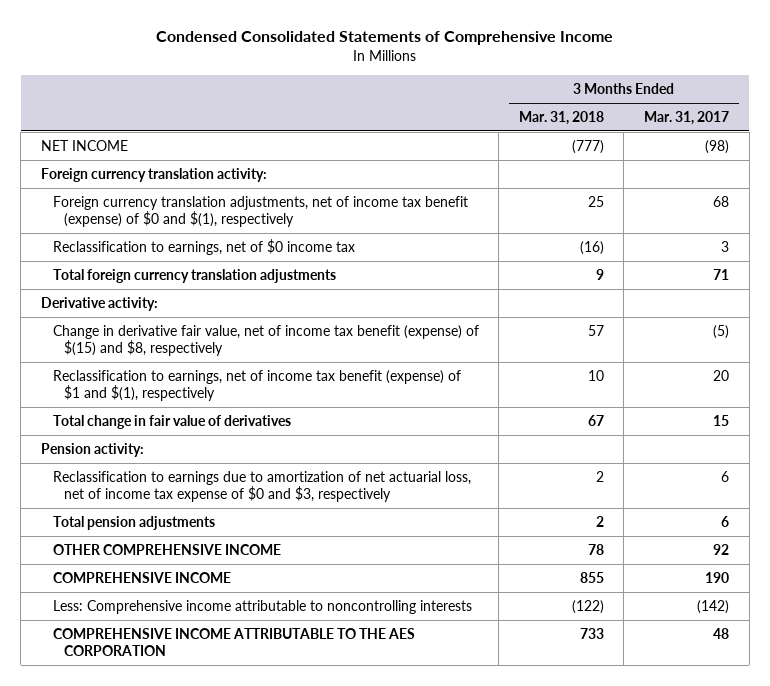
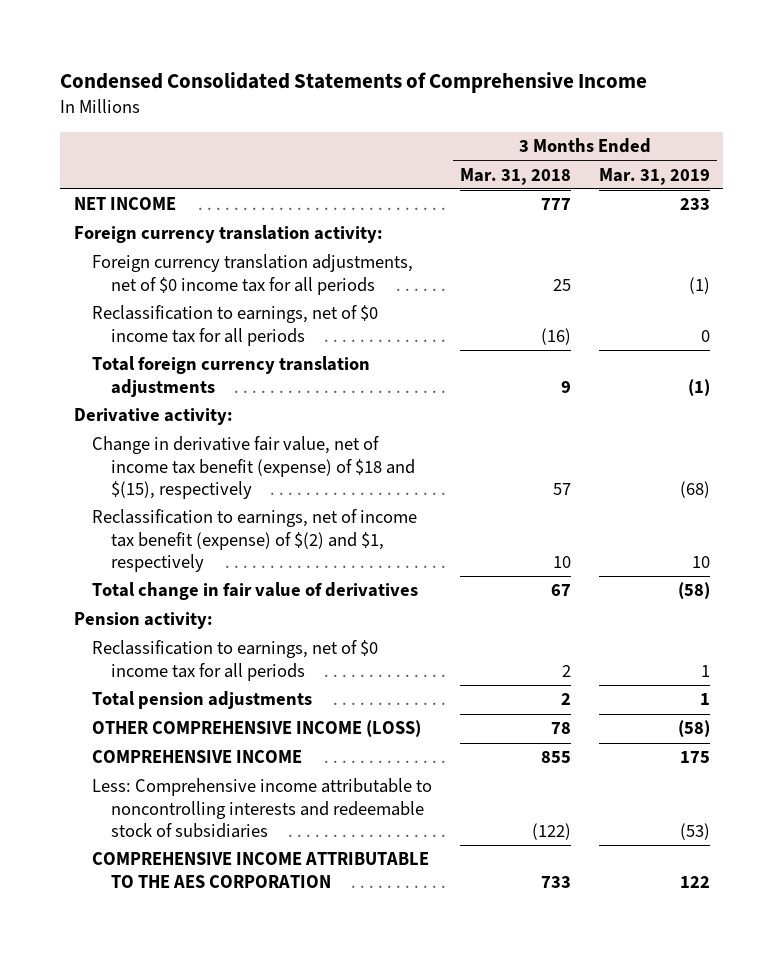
- | 3 Months Ended Mar. 31, 2018 | 3 Months Ended Mar. 31, 2017
+ | 3 Months Ended Mar. 31, 2018 | 3 Months Ended Mar. 31, 2019
- NET INCOME | (777) | (98)
+ NET INCOME | 777 | 233
- Foreign currency translation adjustments, net of income tax benefit (expense) of $0 and $(1), respectively | 25 | 68
- Reclassification to earnings, net of $0 income tax | (16) | 3
+ Foreign currency translation adjustments, net of $0 income tax for all periods | 25 | (1)
+ Reclassification to earnings, net of $0 income tax for all periods | (16) | 0
- Change in derivative fair value, net of income tax benefit (expense) of $(15) and $8, respectively | 57 | (5)
- Reclassification to earnings, net of income tax benefit (expense) of $1 and $(1), respectively | 10 | 20
+ Change in derivative fair value, net of income tax benefit (expense) of $18 and $(15), respectively | 57 | (68)
+ Reclassification to earnings, net of income tax benefit (expense) of $(2) and $1, respectively | 10 | 10
- Reclassification to earnings due to amortization of net actuarial loss, net of income tax expense of $0 and $3, respectively | 2 | 6
+ Reclassification to earnings, net of $0 income tax for all periods | 2 | 1
- OTHER COMPREHENSIVE INCOME | 78 | 92
+ OTHER COMPREHENSIVE INCOME (LOSS) | 78 | (58)
- Less: Comprehensive income attributable to noncontrolling interests | (122) | (142)
+ Less: Comprehensive income attributable to noncontrolling interests and redeemable stock of subsidiaries | (122) | (53)

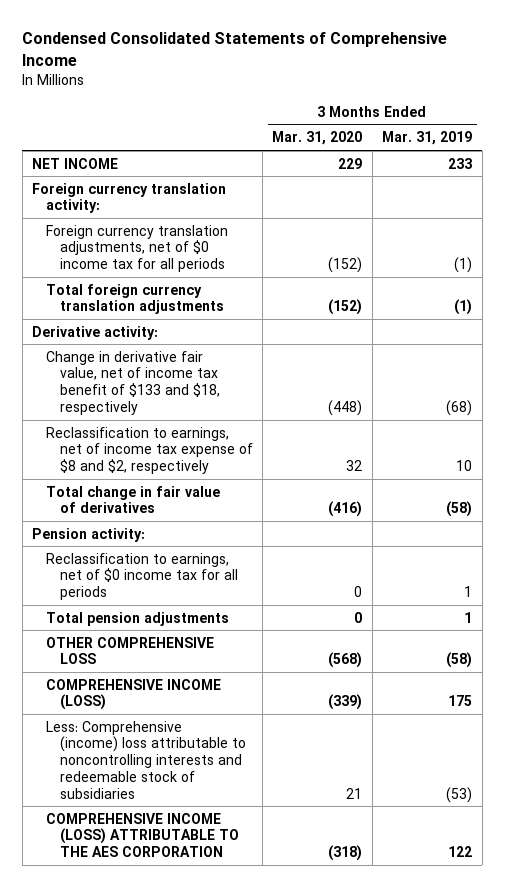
- | 3 Months Ended Mar. 31, 2018 | 3 Months Ended Mar. 31, 2019
+ | 3 Months Ended Mar. 31, 2020 | 3 Months Ended Mar. 31, 2019
- Reclassification to earnings, net of $0 income tax for all periods | (16) | 0
- Change in derivative fair value, net of income tax benefit (expense) of $18 and $(15), respectively | 57 | (68)
- Reclassification to earnings, net of income tax benefit (expense) of $(2) and $1, respectively | 10 | 10
+ Change in derivative fair value, net of income tax benefit of $133 and $18, respectively | (448) | (68)
+ Reclassification to earnings, net of income tax expense of $8 and $2, respectively | 32 | 10
- OTHER COMPREHENSIVE INCOME (LOSS) | 78 | (58)
- COMPREHENSIVE INCOME | 855 | 175
- Less: Comprehensive income attributable to noncontrolling interests and redeemable stock of subsidiaries | (122) | (53)
- COMPREHENSIVE INCOME ATTRIBUTABLE TO THE AES CORPORATION | 733 | 122
+ OTHER COMPREHENSIVE LOSS | (568) | (58)
+ COMPREHENSIVE INCOME (LOSS) | (339) | 175
+ Less: Comprehensive (income) loss attributable to noncontrolling interests and redeemable stock of subsidiaries | 21 | (53)
+ COMPREHENSIVE INCOME (LOSS) ATTRIBUTABLE TO THE AES CORPORATION | (318) | 122

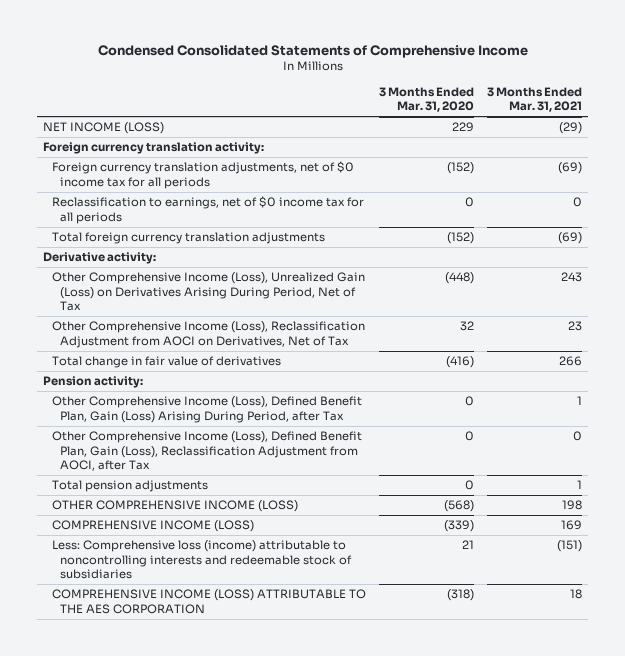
- | 3 Months Ended Mar. 31, 2020 | 3 Months Ended Mar. 31, 2019
+ | 3 Months Ended Mar. 31, 2020 | 3 Months Ended Mar. 31, 2021
- NET INCOME | 229 | 233
+ NET INCOME (LOSS) | 229 | (29)
moved up: Reclassification to earnings, net of $0 income tax for all periods | 0 | 0
- Change in derivative fair value, net of income tax benefit of $133 and $18, respectively | (448) | (68)
- Reclassification to earnings, net of income tax expense of $8 and $2, respectively | 32 | 10
+ Other Comprehensive Income (Loss), Unrealized Gain (Loss) on Derivatives Arising During Period, Net of Tax | (448) | 243
+ Other Comprehensive Income (Loss), Reclassification Adjustment from AOCI on Derivatives, Net of Tax | 32 | 23
+ Other Comprehensive Income (Loss), Defined Benefit Plan, Gain (Loss) Arising During Period, after Tax | 0 | 1
+ Other Comprehensive Income (Loss), Defined Benefit Plan, Gain (Loss), Reclassification Adjustment from AOCI, after Tax | 0 | 0
- OTHER COMPREHENSIVE LOSS | (568) | (58)
+ OTHER COMPREHENSIVE INCOME (LOSS) | (568) | 198
- Less: Comprehensive (income) loss attributable to noncontrolling interests and redeemable stock of subsidiaries | 21 | (53)
+ Less: Comprehensive loss (income) attributable to noncontrolling interests and redeemable stock of subsidiaries | 21 | (151)

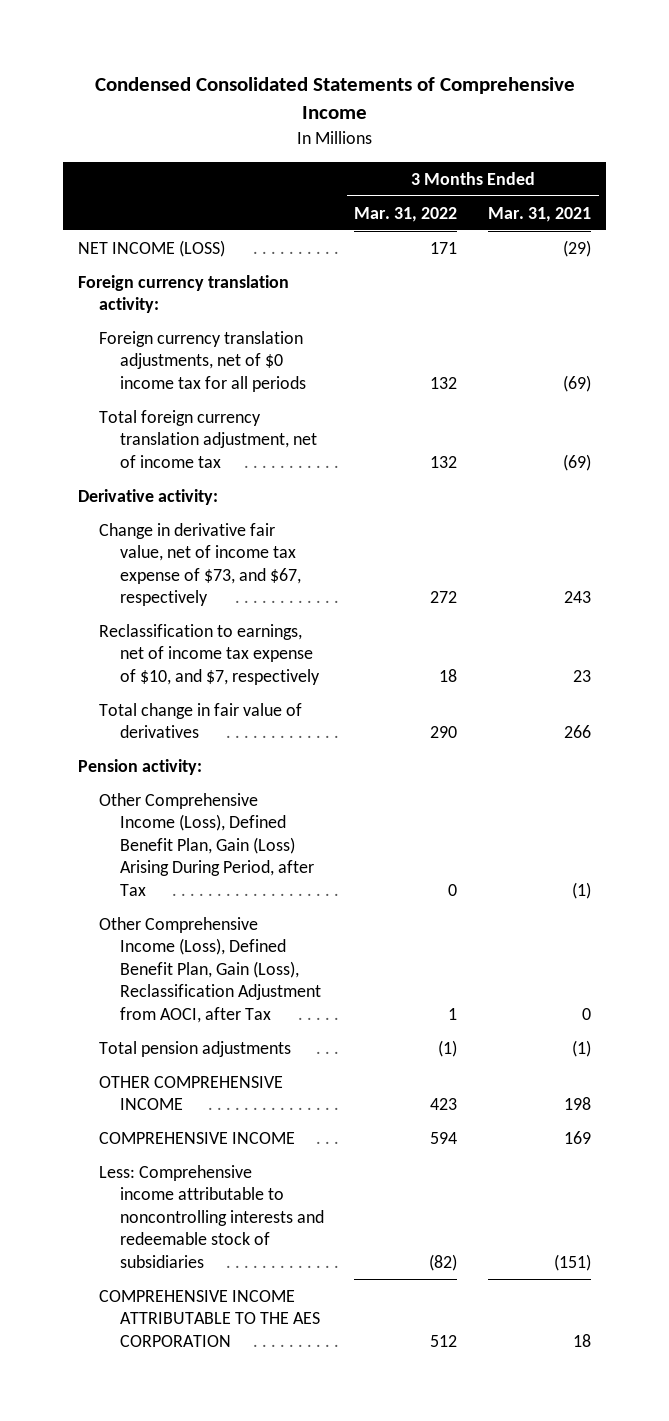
- | 3 Months Ended Mar. 31, 2020 | 3 Months Ended Mar. 31, 2021
+ | 3 Months Ended Mar. 31, 2022 | 3 Months Ended Mar. 31, 2021
- Reclassification to earnings, net of $0 income tax for all periods | 0 | 0
- Total foreign currency translation adjustments | (152) | (69)
+ Total foreign currency translation adjustment, net of income tax | 132 | (69)
- Other Comprehensive Income (Loss), Unrealized Gain (Loss) on Derivatives Arising During Period, Net of Tax | (448) | 243
- Other Comprehensive Income (Loss), Reclassification Adjustment from AOCI on Derivatives, Net of Tax | 32 | 23
+ Change in derivative fair value, net of income tax expense of $73, and $67, respectively | 272 | 243
+ Reclassification to earnings, net of income tax expense of $10, and $7, respectively | 18 | 23
- Other Comprehensive Income (Loss), Defined Benefit Plan, Gain (Loss) Arising During Period, after Tax | 0 | 1
+ Other Comprehensive Income (Loss), Defined Benefit Plan, Gain (Loss) Arising During Period, after Tax | 0 | (1)
- Total pension adjustments | 0 | 1
- OTHER COMPREHENSIVE INCOME (LOSS) | (568) | 198
- COMPREHENSIVE INCOME (LOSS) | (339) | 169
- Less: Comprehensive loss (income) attributable to noncontrolling interests and redeemable stock of subsidiaries | 21 | (151)
- COMPREHENSIVE INCOME (LOSS) ATTRIBUTABLE TO THE AES CORPORATION | (318) | 18
+ Total pension adjustments | (1) | (1)
+ OTHER COMPREHENSIVE INCOME | 423 | 198
+ COMPREHENSIVE INCOME | 594 | 169
+ Less: Comprehensive income attributable to noncontrolling interests and redeemable stock of subsidiaries | (82) | (151)
+ COMPREHENSIVE INCOME ATTRIBUTABLE TO THE AES CORPORATION | 512 | 18

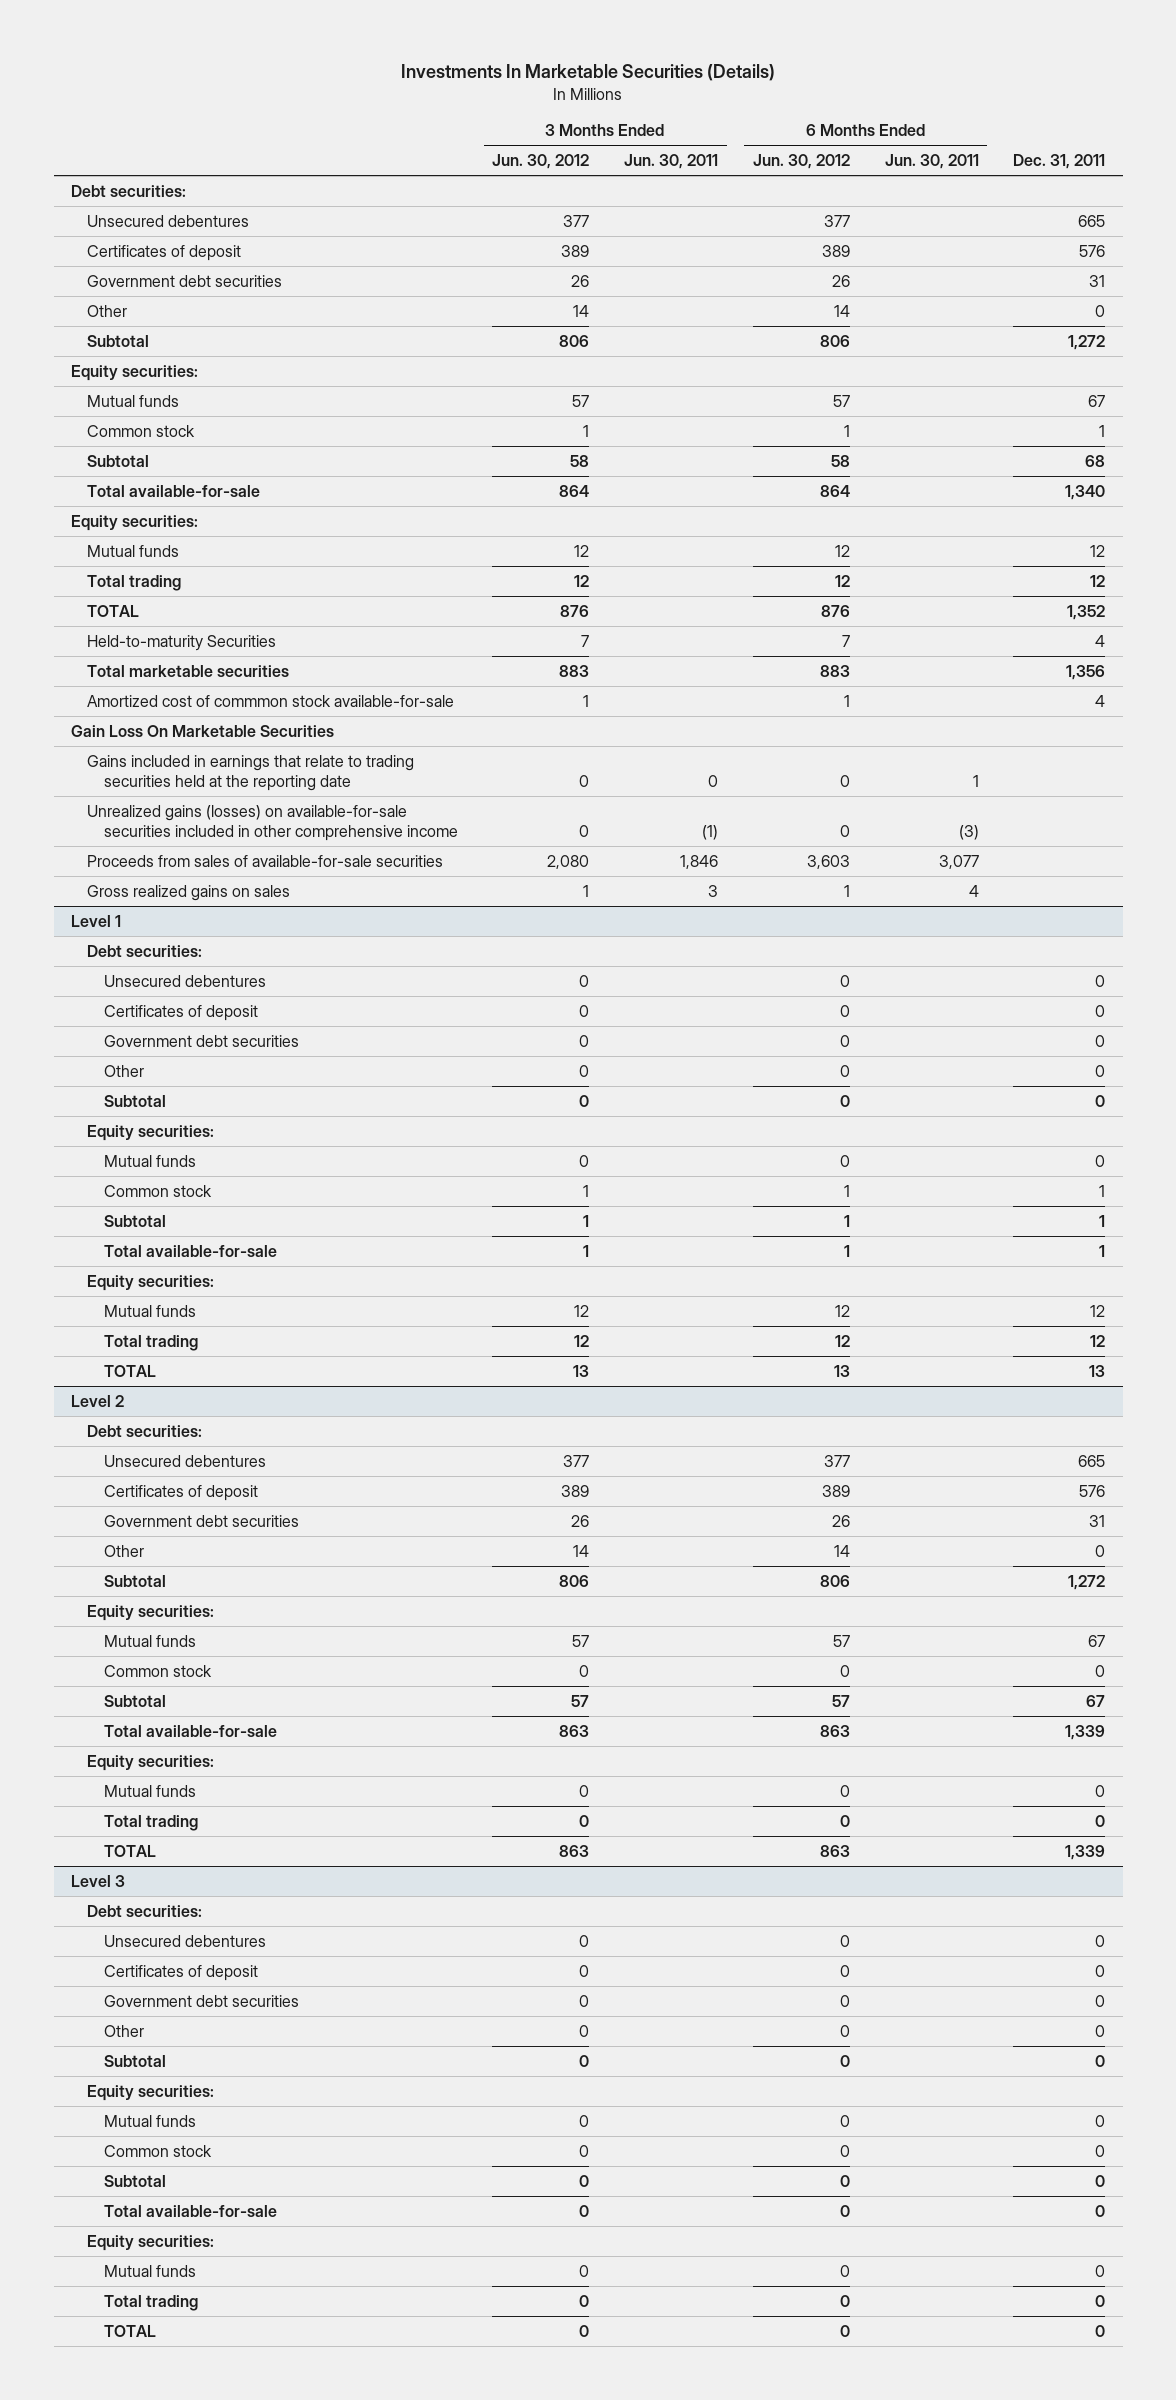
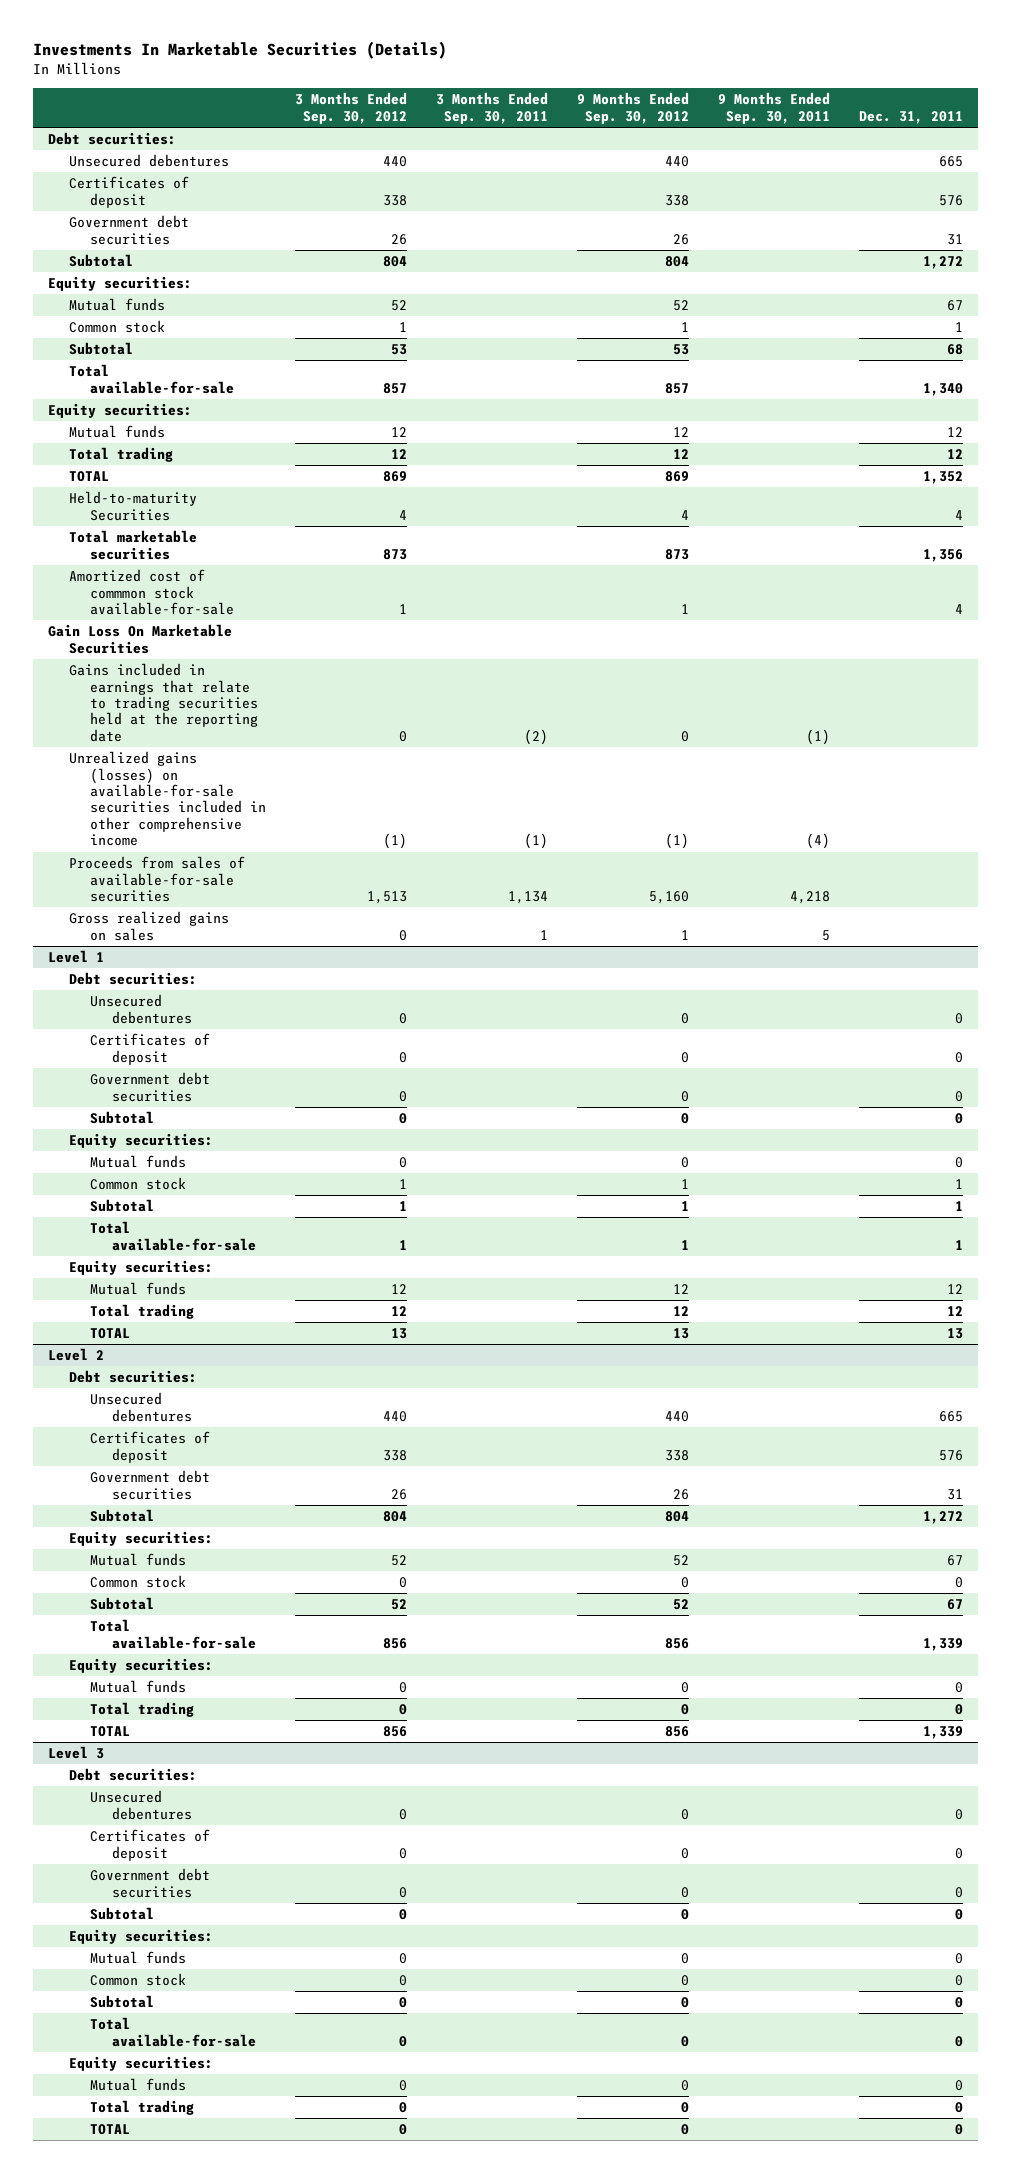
- | 3 Months Ended Jun. 30, 2012 | 3 Months Ended Jun. 30, 2011 | 6 Months Ended Jun. 30, 2012 | 6 Months Ended Jun. 30, 2011 | Dec. 31, 2011
+ | 3 Months Ended Sep. 30, 2012 | 3 Months Ended Sep. 30, 2011 | 9 Months Ended Sep. 30, 2012 | 9 Months Ended Sep. 30, 2011 | Dec. 31, 2011
- Other | 14 | | 14 | | 0
@ Level 1
- Other | 0 | | 0 | | 0
@ Level 2
- Other | 14 | | 14 | | 0
@ Level 3
- Other | 0 | | 0 | | 0

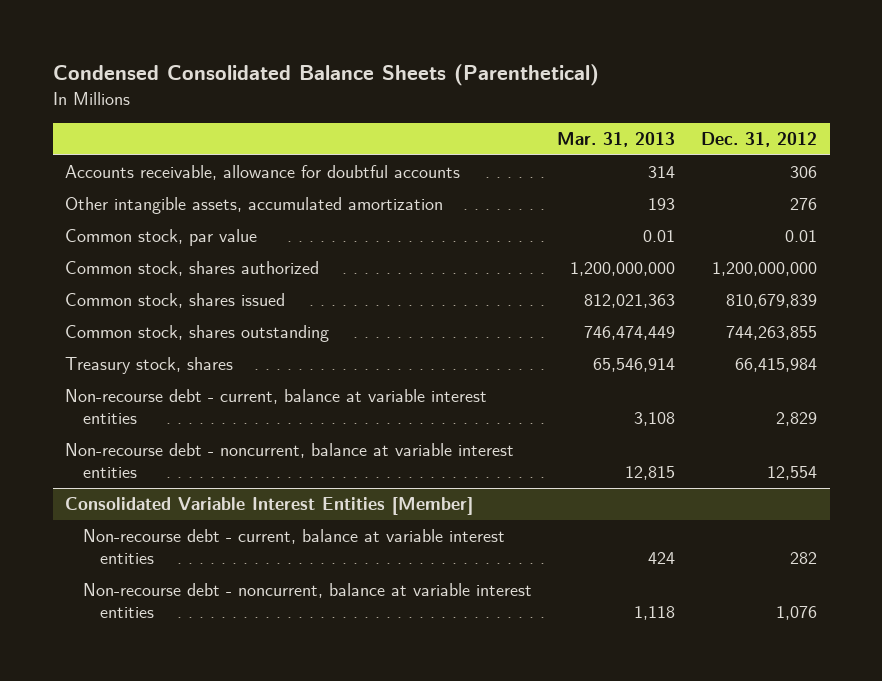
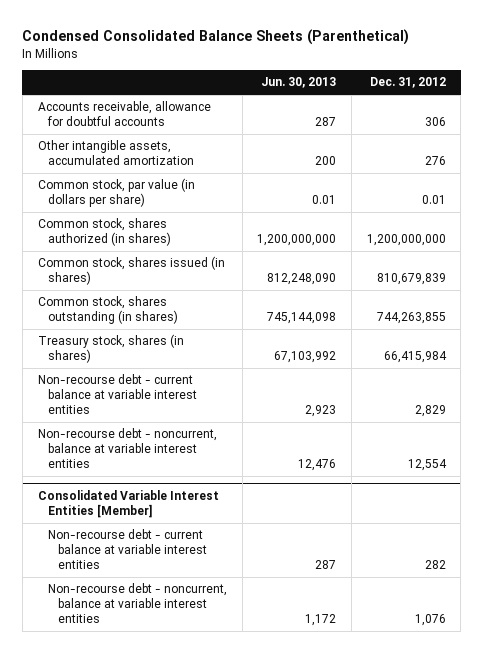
- | Mar. 31, 2013 | Dec. 31, 2012
+ | Jun. 30, 2013 | Dec. 31, 2012
- Common stock, par value | 0.01 | 0.01
- Common stock, shares authorized | 1,200,000,000 | 1,200,000,000
- Common stock, shares issued | 812,021,363 | 810,679,839
- Common stock, shares outstanding | 746,474,449 | 744,263,855
- Treasury stock, shares | 65,546,914 | 66,415,984
- Non-recourse debt - current, balance at variable interest entities | 3,108 | 2,829
+ Common stock, par value (in dollars per share) | 0.01 | 0.01
+ Common stock, shares authorized (in shares) | 1,200,000,000 | 1,200,000,000
+ Common stock, shares issued (in shares) | 812,248,090 | 810,679,839
+ Common stock, shares outstanding (in shares) | 745,144,098 | 744,263,855
+ Treasury stock, shares (in shares) | 67,103,992 | 66,415,984
+ Non-recourse debt - current balance at variable interest entities | 2,923 | 2,829
@ Consolidated Variable Interest Entities [Member]
- Non-recourse debt - current, balance at variable interest entities | 424 | 282
+ Non-recourse debt - current balance at variable interest entities | 287 | 282

